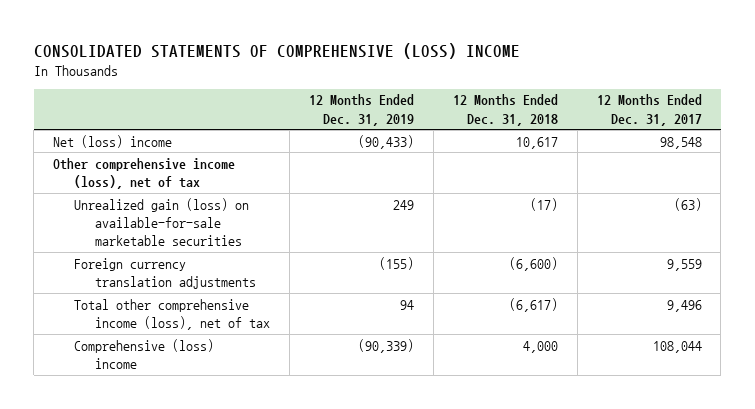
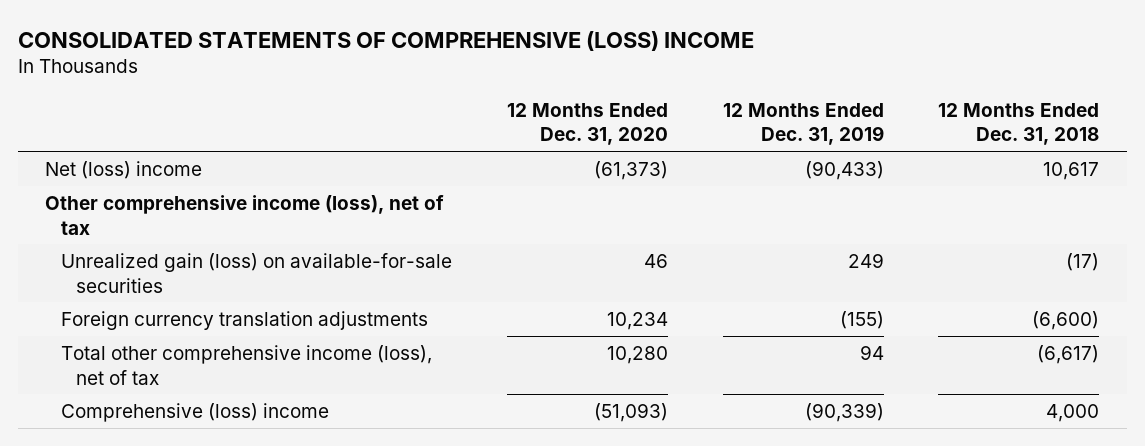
- | 12 Months Ended Dec. 31, 2019 | 12 Months Ended Dec. 31, 2018 | 12 Months Ended Dec. 31, 2017
+ | 12 Months Ended Dec. 31, 2020 | 12 Months Ended Dec. 31, 2019 | 12 Months Ended Dec. 31, 2018
- Unrealized gain (loss) on available-for-sale marketable securities | 249 | (17) | (63)
+ Unrealized gain (loss) on available-for-sale securities | 46 | 249 | (17)

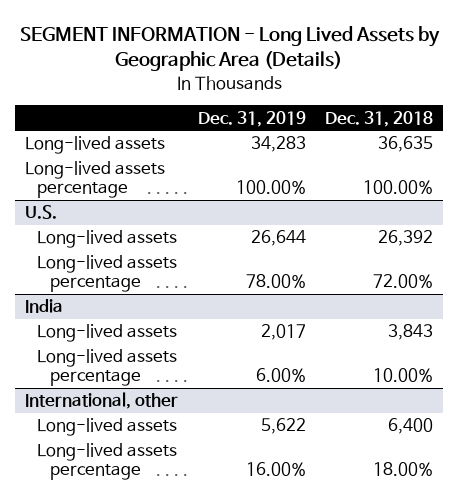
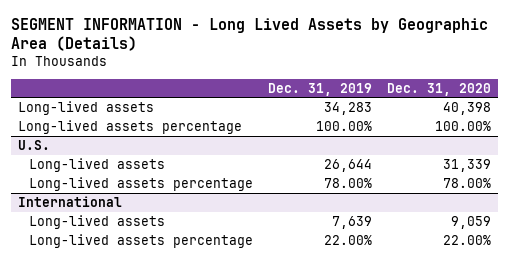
- | Dec. 31, 2019 | Dec. 31, 2018
+ | Dec. 31, 2019 | Dec. 31, 2020
- India
- Long-lived assets | 2,017 | 3,843
- Long-lived assets percentage | 6.00% | 10.00%
- International, other
- Long-lived assets | 5,622 | 6,400
- Long-lived assets percentage | 16.00% | 18.00%
+ International
+ Long-lived assets | 7,639 | 9,059
+ Long-lived assets percentage | 22.00% | 22.00%

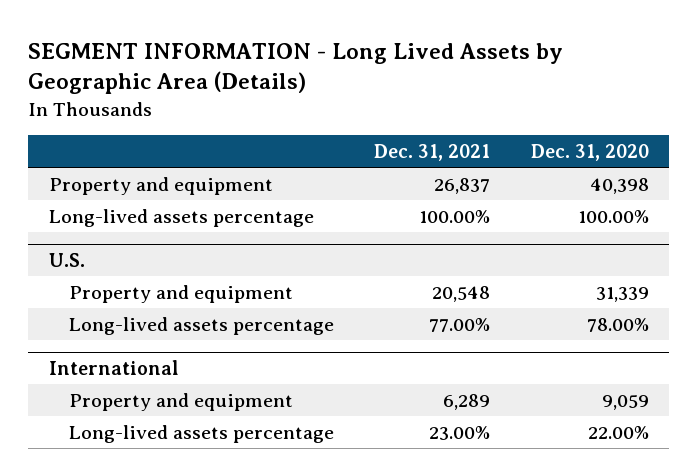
- | Dec. 31, 2019 | Dec. 31, 2020
+ | Dec. 31, 2021 | Dec. 31, 2020
- Long-lived assets | 34,283 | 40,398
+ Property and equipment | 26,837 | 40,398
@ U.S.
- Long-lived assets | 26,644 | 31,339
+ Property and equipment | 20,548 | 31,339
@ International
- Long-lived assets | 7,639 | 9,059
+ Property and equipment | 6,289 | 9,059

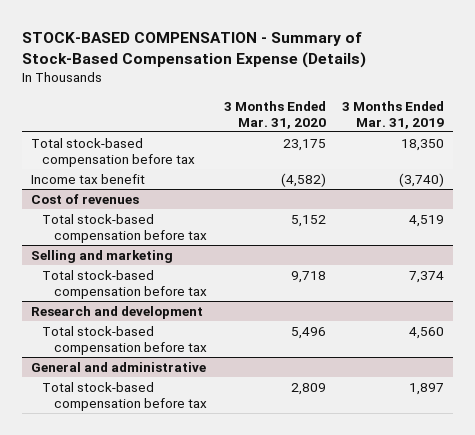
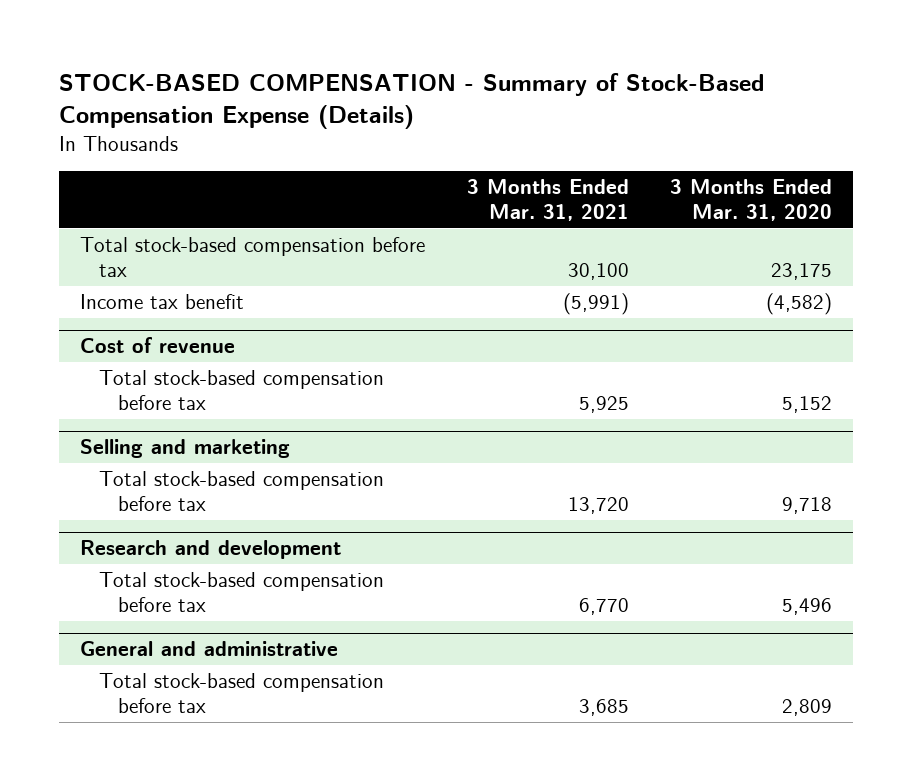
- | 3 Months Ended Mar. 31, 2020 | 3 Months Ended Mar. 31, 2019
+ | 3 Months Ended Mar. 31, 2021 | 3 Months Ended Mar. 31, 2020
- Cost of revenues
+ Cost of revenue

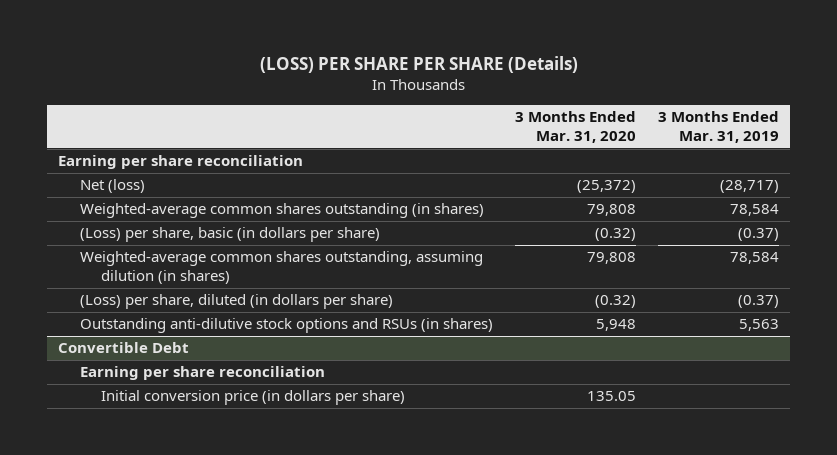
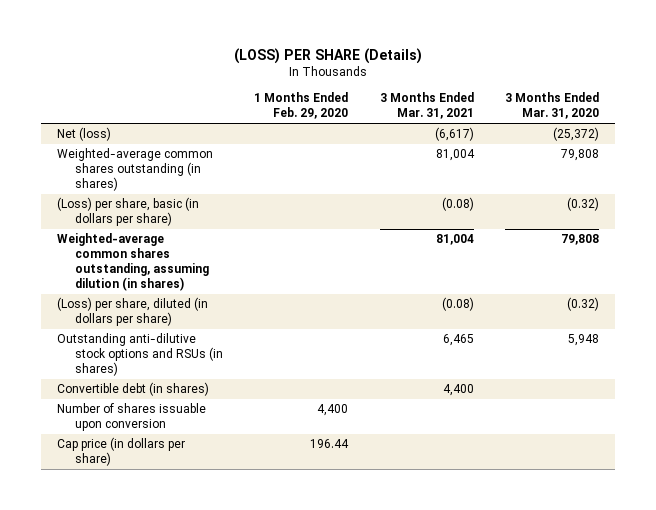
- (LOSS) PER SHARE PER SHARE (Details)
+ (LOSS) PER SHARE (Details)
- | 3 Months Ended Mar. 31, 2020 | 3 Months Ended Mar. 31, 2019
+ | 1 Months Ended Feb. 29, 2020 | 3 Months Ended Mar. 31, 2021 | 3 Months Ended Mar. 31, 2020
- Earning per share reconciliation
- Convertible Debt
- Earning per share reconciliation
- Initial conversion price (in dollars per share) | 135.05 |
+ Convertible debt (in shares) | | 4,400 |
+ Number of shares issuable upon conversion | 4,400 | |
+ Cap price (in dollars per share) | 196.44 | |

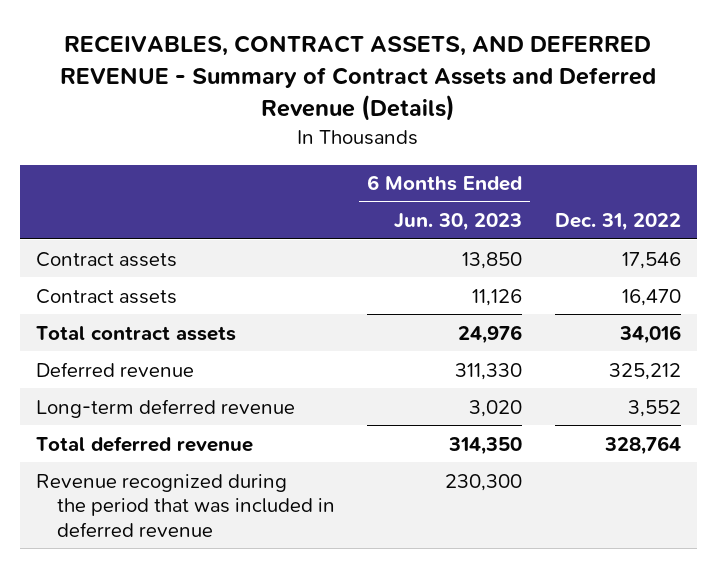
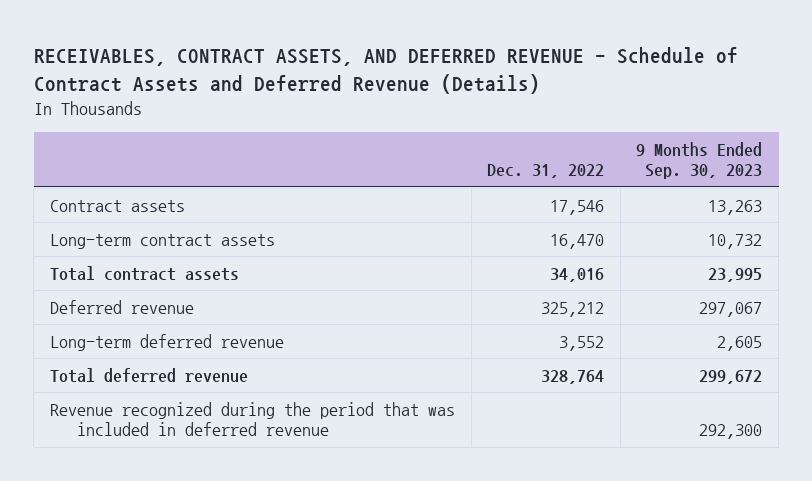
- RECEIVABLES, CONTRACT ASSETS, AND DEFERRED REVENUE - Summary of Contract Assets and Deferred Revenue (Details)
+ RECEIVABLES, CONTRACT ASSETS, AND DEFERRED REVENUE - Schedule of Contract Assets and Deferred Revenue (Details)
- | 6 Months Ended Jun. 30, 2023 | Dec. 31, 2022
+ | Dec. 31, 2022 | 9 Months Ended Sep. 30, 2023
- Contract assets | 11,126 | 16,470
+ Long-term contract assets | 16,470 | 10,732

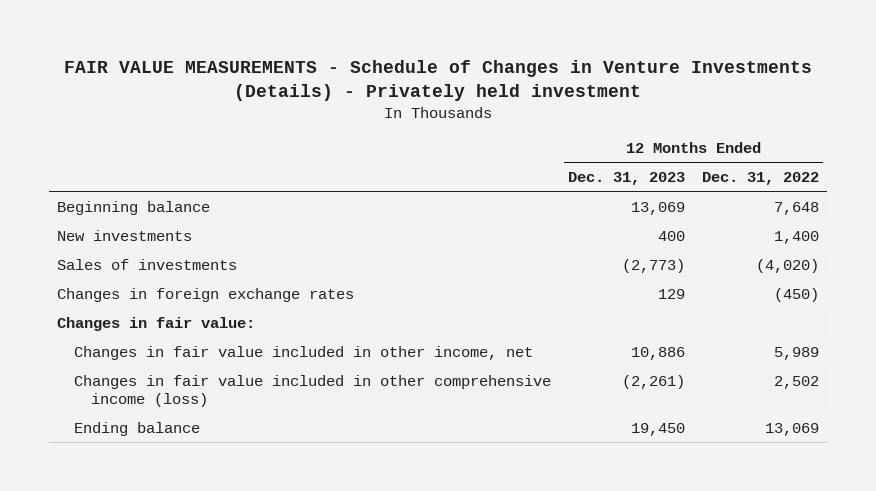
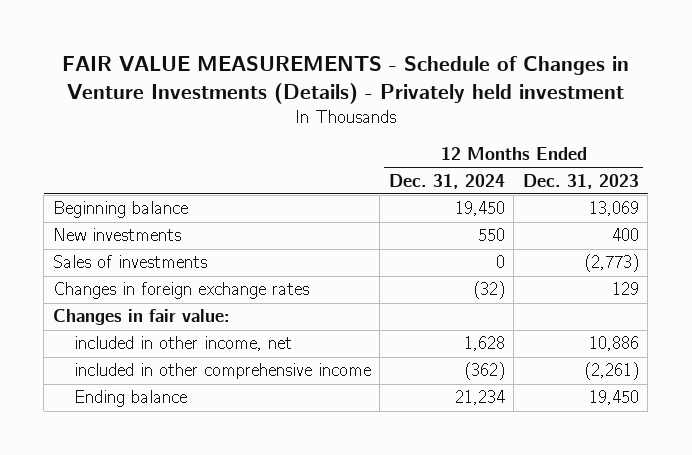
- | 12 Months Ended Dec. 31, 2023 | 12 Months Ended Dec. 31, 2022
+ | 12 Months Ended Dec. 31, 2024 | 12 Months Ended Dec. 31, 2023
- Changes in fair value included in other income, net | 10,886 | 5,989
- Changes in fair value included in other comprehensive income (loss) | (2,261) | 2,502
+ included in other income, net | 1,628 | 10,886
+ included in other comprehensive income | (362) | (2,261)

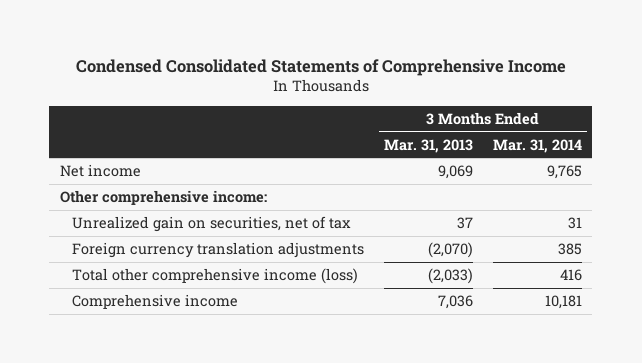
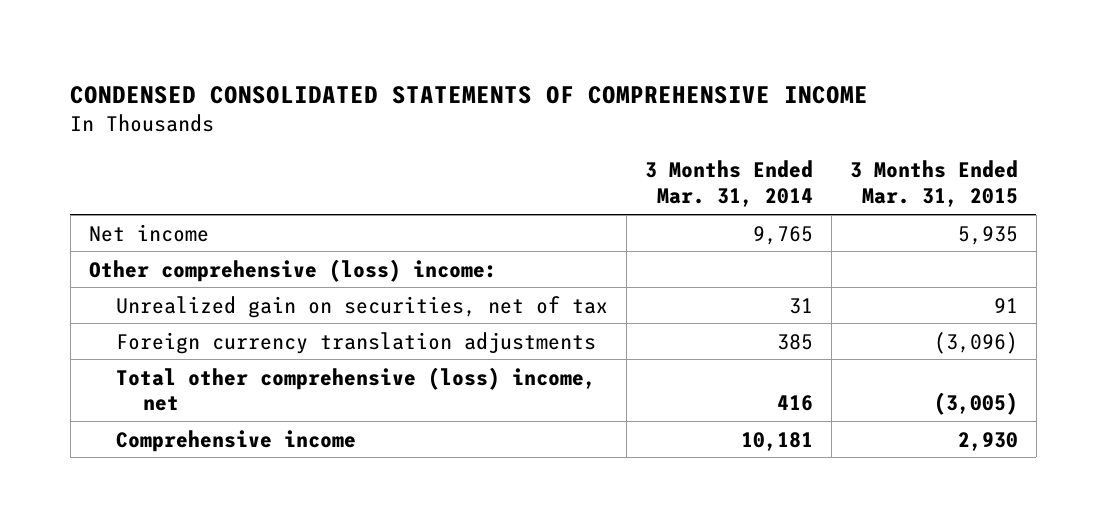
- Condensed Consolidated Statements of Comprehensive Income
+ CONDENSED CONSOLIDATED STATEMENTS OF COMPREHENSIVE INCOME
- | 3 Months Ended Mar. 31, 2013 | 3 Months Ended Mar. 31, 2014
+ | 3 Months Ended Mar. 31, 2014 | 3 Months Ended Mar. 31, 2015
- Other comprehensive income:
+ Other comprehensive (loss) income:
- Total other comprehensive income (loss) | (2,033) | 416
+ Total other comprehensive (loss) income, net | 416 | (3,005)

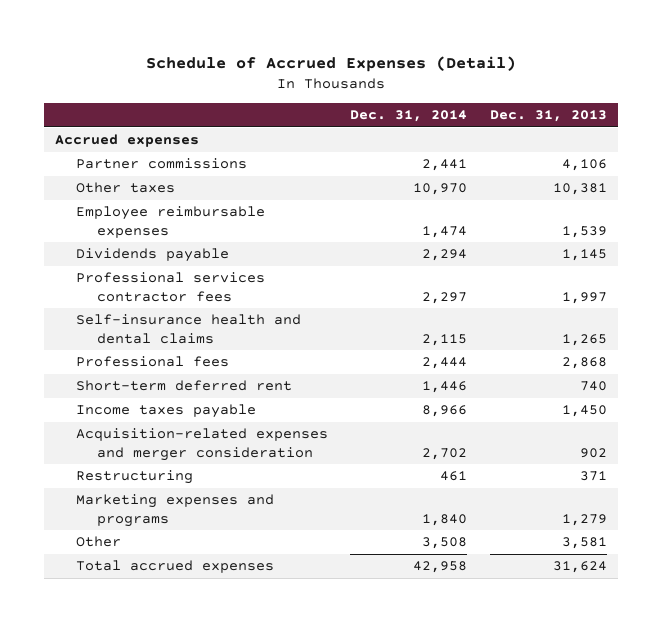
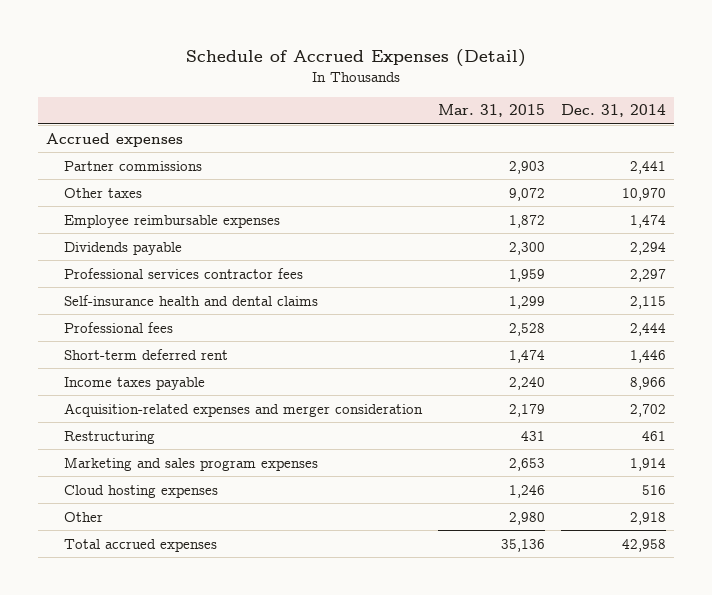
- | Dec. 31, 2014 | Dec. 31, 2013
+ | Mar. 31, 2015 | Dec. 31, 2014
- Marketing expenses and programs | 1,840 | 1,279
- Other | 3,508 | 3,581
+ Marketing and sales program expenses | 2,653 | 1,914
+ Cloud hosting expenses | 1,246 | 516
+ Other | 2,980 | 2,918

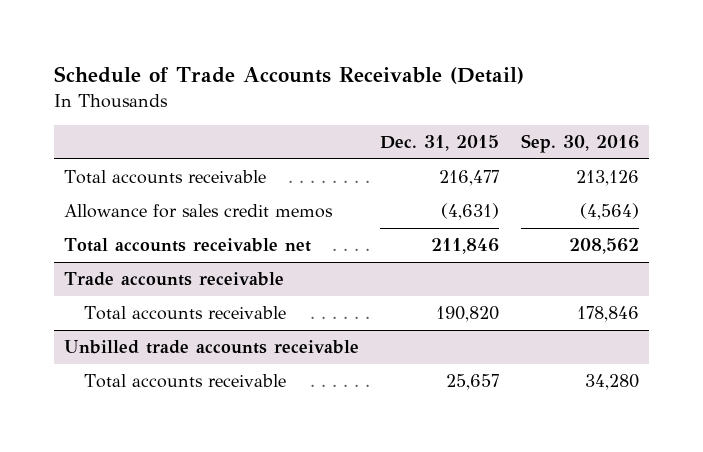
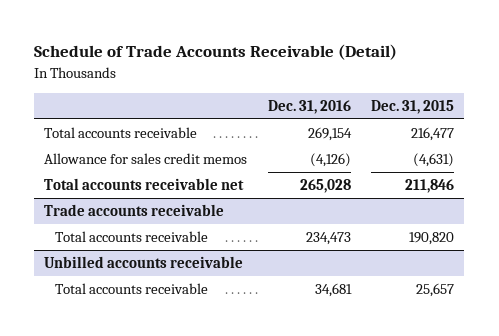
- | Dec. 31, 2015 | Sep. 30, 2016
+ | Dec. 31, 2016 | Dec. 31, 2015
- Unbilled trade accounts receivable
+ Unbilled accounts receivable

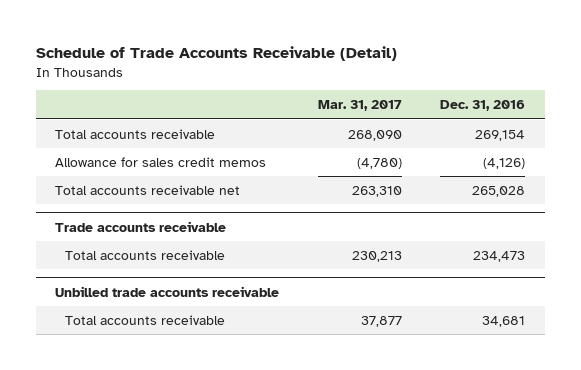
- | Dec. 31, 2016 | Dec. 31, 2015
+ | Mar. 31, 2017 | Dec. 31, 2016
- Unbilled accounts receivable
+ Unbilled trade accounts receivable

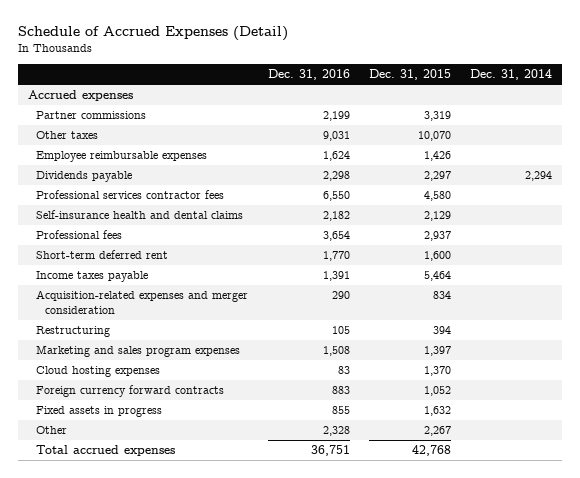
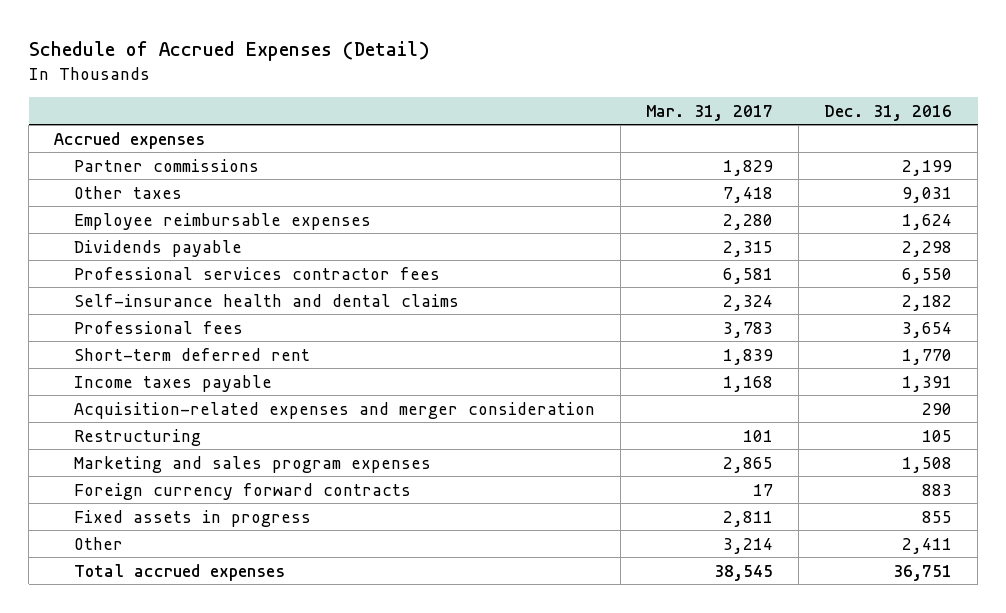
- | Dec. 31, 2016 | Dec. 31, 2015 | Dec. 31, 2014
+ | Mar. 31, 2017 | Dec. 31, 2016
- Cloud hosting expenses | 83 | 1,370 |
- Other | 2,328 | 2,267 |
+ Other | 3,214 | 2,411

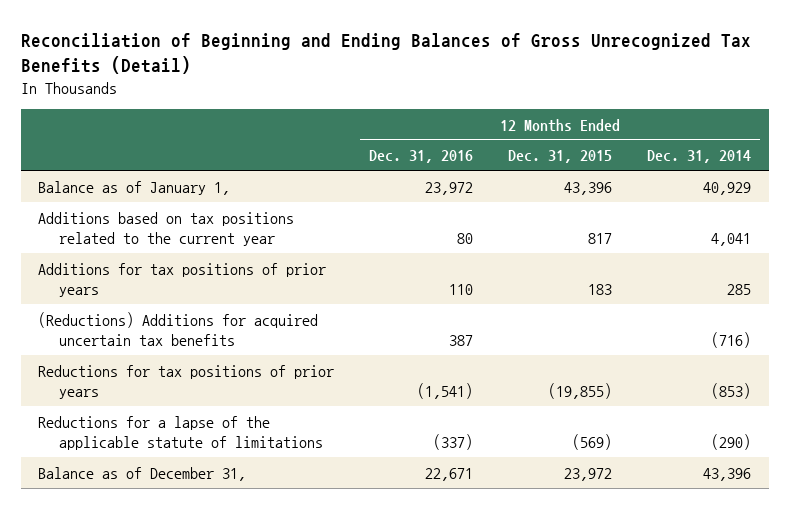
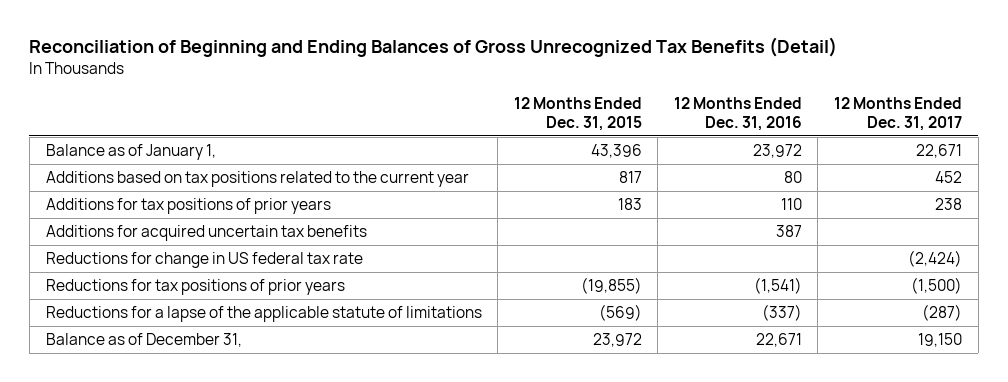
- | 12 Months Ended Dec. 31, 2016 | 12 Months Ended Dec. 31, 2015 | 12 Months Ended Dec. 31, 2014
+ | 12 Months Ended Dec. 31, 2015 | 12 Months Ended Dec. 31, 2016 | 12 Months Ended Dec. 31, 2017
- (Reductions) Additions for acquired uncertain tax benefits | 387 | | (716)
+ Additions for acquired uncertain tax benefits | | 387 |
+ Reductions for change in US federal tax rate | | | (2,424)

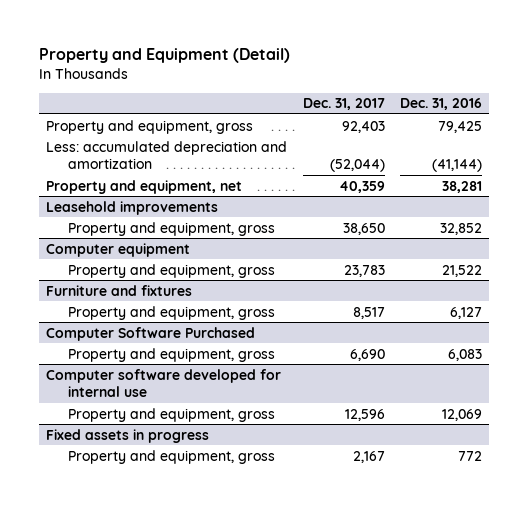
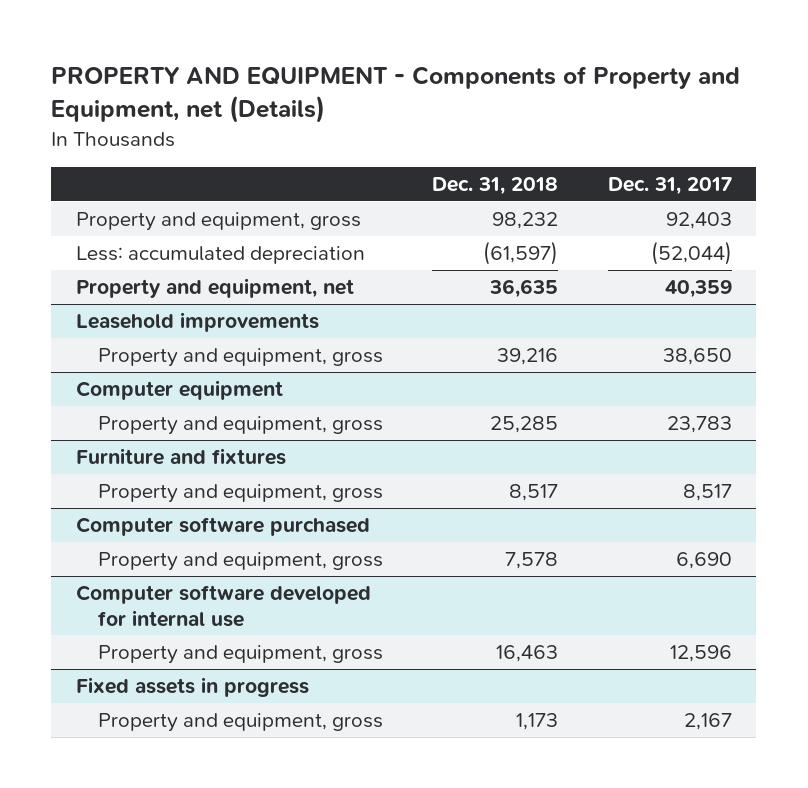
- Property and Equipment (Detail)
+ PROPERTY AND EQUIPMENT - Components of Property and Equipment, net (Details)
- | Dec. 31, 2017 | Dec. 31, 2016
+ | Dec. 31, 2018 | Dec. 31, 2017
- Less: accumulated depreciation and amortization | (52,044) | (41,144)
+ Less: accumulated depreciation | (61,597) | (52,044)
- Computer Software Purchased
+ Computer software purchased

